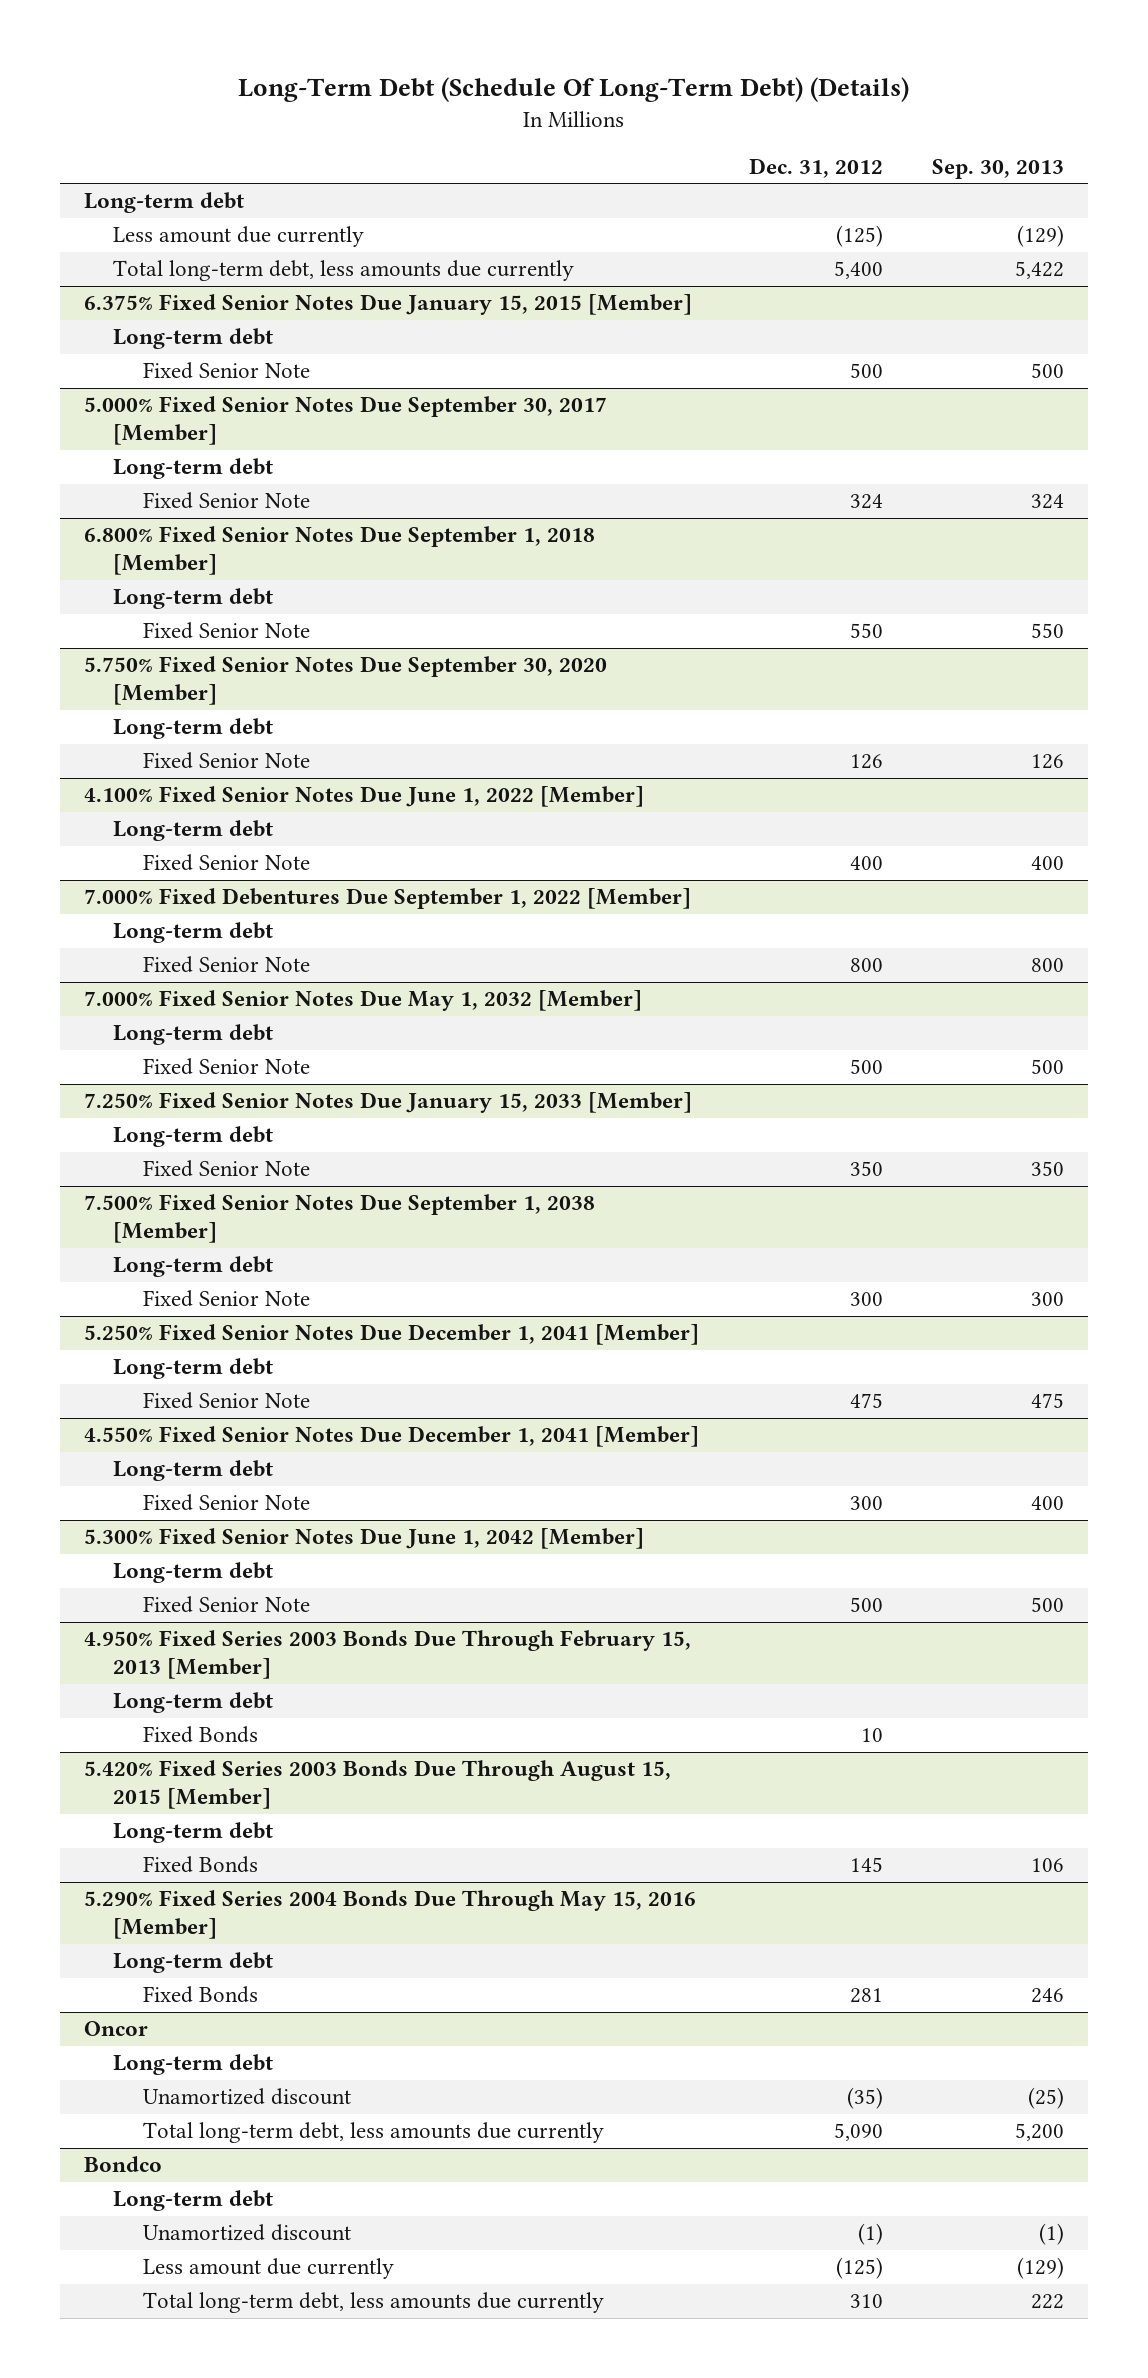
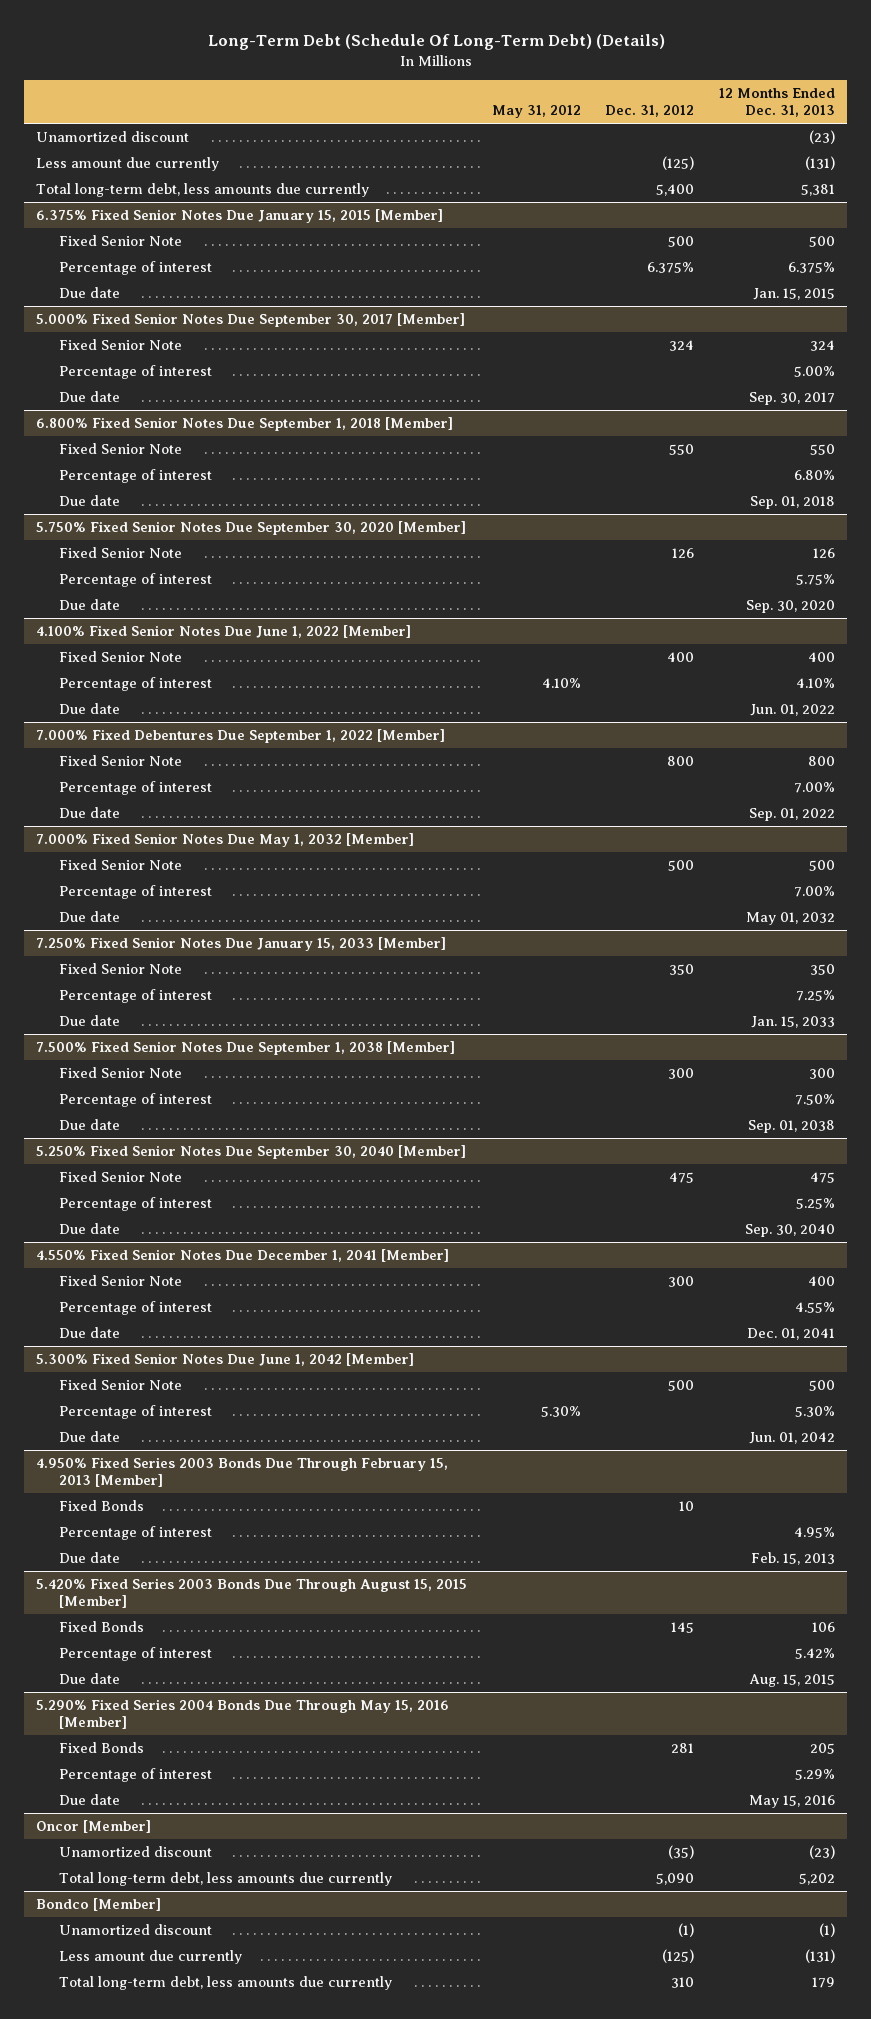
- | Dec. 31, 2012 | Sep. 30, 2013
+ | May 31, 2012 | Dec. 31, 2012 | 12 Months Ended Dec. 31, 2013
- Long-term debt
+ Unamortized discount | | | (23)
@ 6.375% Fixed Senior Notes Due January 15, 2015 [Member]
- Long-term debt
+ Percentage of interest | | 6.375% | 6.375%
+ Due date | | | Jan. 15, 2015
@ 5.000% Fixed Senior Notes Due September 30, 2017 [Member]
- Long-term debt
+ Percentage of interest | | | 5.00%
+ Due date | | | Sep. 30, 2017
@ 6.800% Fixed Senior Notes Due September 1, 2018 [Member]
- Long-term debt
+ Percentage of interest | | | 6.80%
+ Due date | | | Sep. 01, 2018
@ 5.750% Fixed Senior Notes Due September 30, 2020 [Member]
- Long-term debt
+ Percentage of interest | | | 5.75%
+ Due date | | | Sep. 30, 2020
@ 4.100% Fixed Senior Notes Due June 1, 2022 [Member]
- Long-term debt
+ Percentage of interest | 4.10% | | 4.10%
+ Due date | | | Jun. 01, 2022
@ 7.000% Fixed Debentures Due September 1, 2022 [Member]
- Long-term debt
+ Percentage of interest | | | 7.00%
+ Due date | | | Sep. 01, 2022
@ 7.000% Fixed Senior Notes Due May 1, 2032 [Member]
- Long-term debt
+ Percentage of interest | | | 7.00%
+ Due date | | | May 01, 2032
@ 7.250% Fixed Senior Notes Due January 15, 2033 [Member]
- Long-term debt
+ Percentage of interest | | | 7.25%
+ Due date | | | Jan. 15, 2033
@ 7.500% Fixed Senior Notes Due September 1, 2038 [Member]
- Long-term debt
- 5.250% Fixed Senior Notes Due December 1, 2041 [Member]
- Long-term debt
@ 7.500% Fixed Senior Notes Due September 1, 2038 [Member]
+ Percentage of interest | | | 7.50%
+ Due date | | | Sep. 01, 2038
+ 5.250% Fixed Senior Notes Due September 30, 2040 [Member]
+ Percentage of interest | | | 5.25%
+ Due date | | | Sep. 30, 2040
@ 4.550% Fixed Senior Notes Due December 1, 2041 [Member]
- Long-term debt
+ Percentage of interest | | | 4.55%
+ Due date | | | Dec. 01, 2041
@ 5.300% Fixed Senior Notes Due June 1, 2042 [Member]
- Long-term debt
+ Percentage of interest | 5.30% | | 5.30%
+ Due date | | | Jun. 01, 2042
@ 4.950% Fixed Series 2003 Bonds Due Through February 15, 2013 [Member]
- Long-term debt
+ Percentage of interest | | | 4.95%
+ Due date | | | Feb. 15, 2013
@ 5.420% Fixed Series 2003 Bonds Due Through August 15, 2015 [Member]
- Long-term debt
+ Percentage of interest | | | 5.42%
+ Due date | | | Aug. 15, 2015
@ 5.290% Fixed Series 2004 Bonds Due Through May 15, 2016 [Member]
- Long-term debt
- Oncor
- Long-term debt
@ 5.290% Fixed Series 2004 Bonds Due Through May 15, 2016 [Member]
+ Percentage of interest | | | 5.29%
+ Due date | | | May 15, 2016
+ Oncor [Member]
- Bondco
- Long-term debt
+ Bondco [Member]

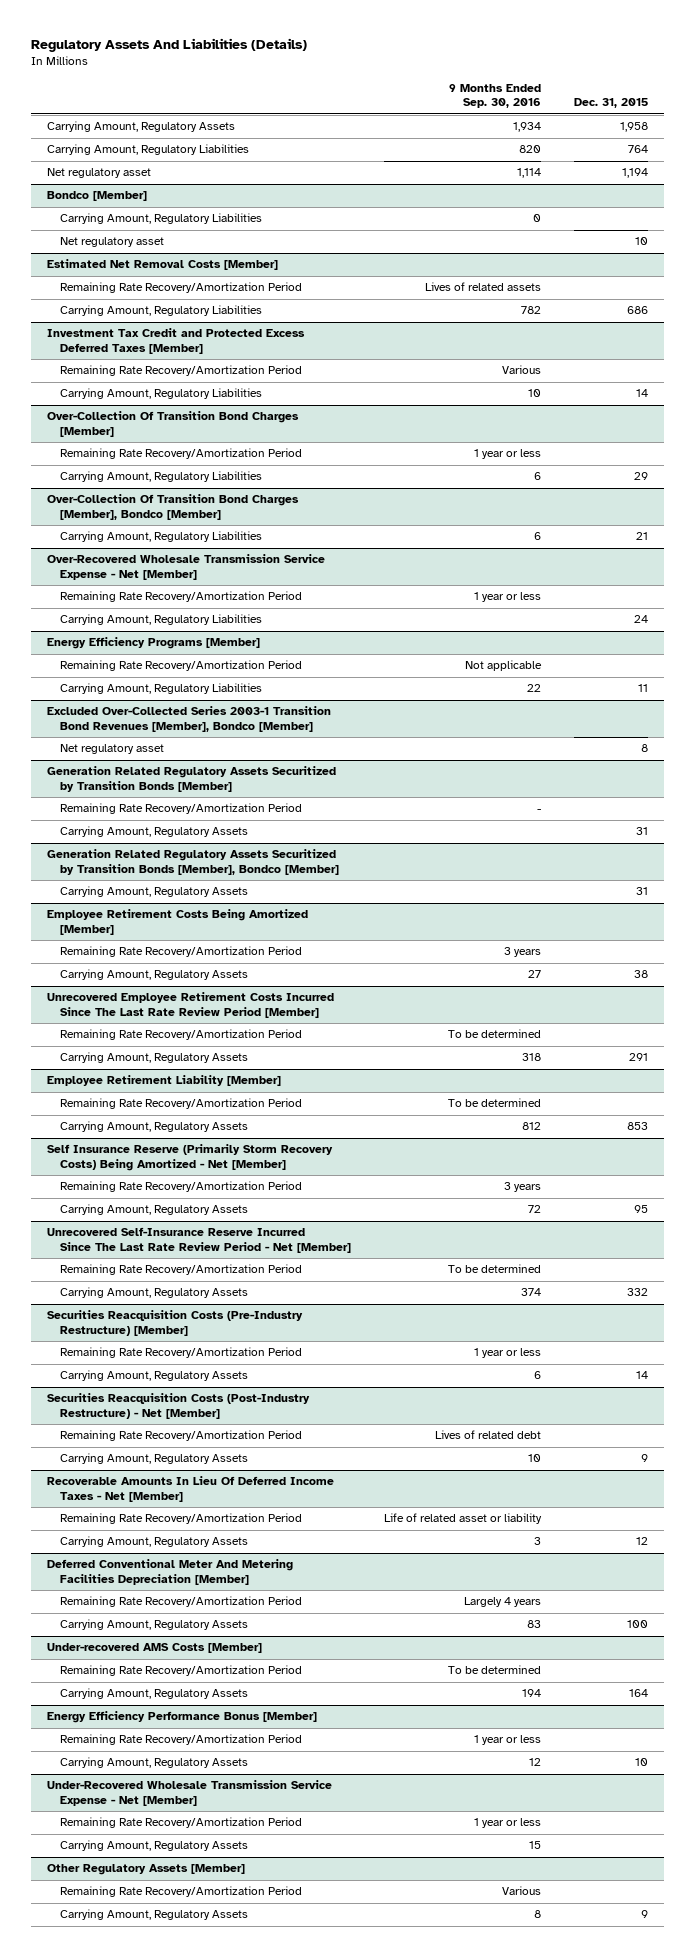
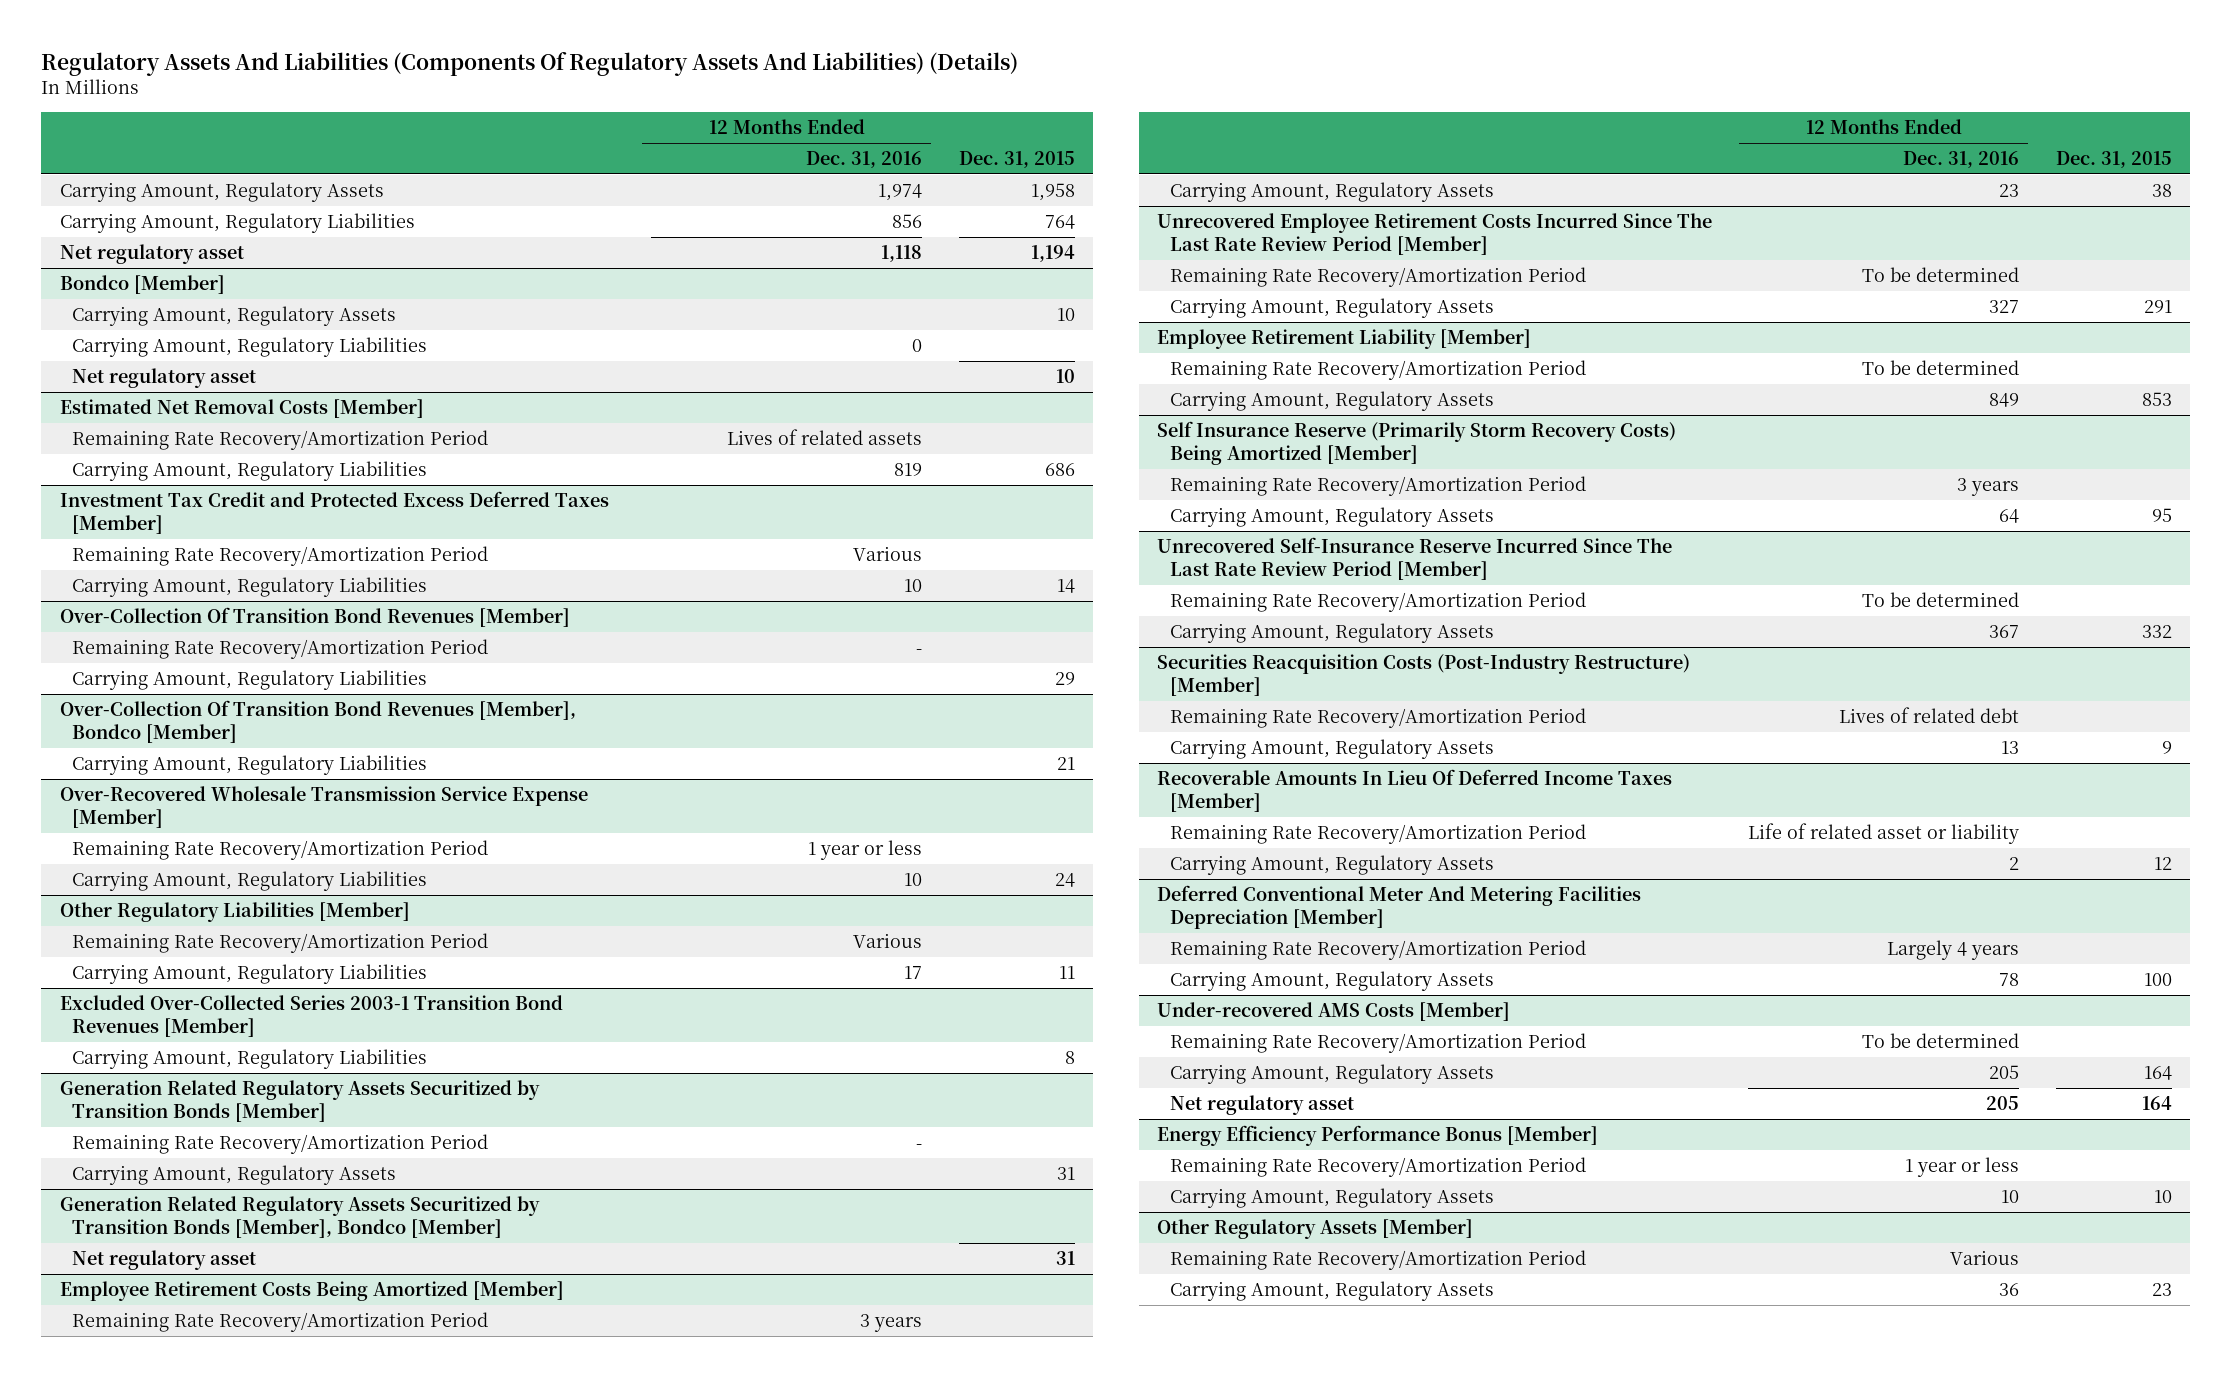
- Regulatory Assets And Liabilities (Details)
+ Regulatory Assets And Liabilities (Components Of Regulatory Assets And Liabilities) (Details)
- | 9 Months Ended Sep. 30, 2016 | Dec. 31, 2015
+ | 12 Months Ended Dec. 31, 2016 | Dec. 31, 2015
@ Bondco [Member]
+ Carrying Amount, Regulatory Assets | | 10
- Over-Collection Of Transition Bond Charges [Member]
+ Over-Collection Of Transition Bond Revenues [Member]
- Over-Collection Of Transition Bond Charges [Member], Bondco [Member]
+ Over-Collection Of Transition Bond Revenues [Member], Bondco [Member]
- Over-Recovered Wholesale Transmission Service Expense - Net [Member]
+ Over-Recovered Wholesale Transmission Service Expense [Member]
- Energy Efficiency Programs [Member]
+ Other Regulatory Liabilities [Member]
- Excluded Over-Collected Series 2003-1 Transition Bond Revenues [Member], Bondco [Member]
- Net regulatory asset | | 8
+ Excluded Over-Collected Series 2003-1 Transition Bond Revenues [Member]
+ Carrying Amount, Regulatory Liabilities | | 8
@ Generation Related Regulatory Assets Securitized by Transition Bonds [Member], Bondco [Member]
- Carrying Amount, Regulatory Assets | | 31
+ Net regulatory asset | | 31
- Self Insurance Reserve (Primarily Storm Recovery Costs) Being Amortized - Net [Member]
+ Self Insurance Reserve (Primarily Storm Recovery Costs) Being Amortized [Member]
- Unrecovered Self-Insurance Reserve Incurred Since The Last Rate Review Period - Net [Member]
+ Unrecovered Self-Insurance Reserve Incurred Since The Last Rate Review Period [Member]
- Securities Reacquisition Costs (Pre-Industry Restructure) [Member]
- Remaining Rate Recovery/Amortization Period | 1 year or less |
- Carrying Amount, Regulatory Assets | 6 | 14
- Securities Reacquisition Costs (Post-Industry Restructure) - Net [Member]
+ Securities Reacquisition Costs (Post-Industry Restructure) [Member]
- Recoverable Amounts In Lieu Of Deferred Income Taxes - Net [Member]
+ Recoverable Amounts In Lieu Of Deferred Income Taxes [Member]
@ Under-recovered AMS Costs [Member]
+ Net regulatory asset | 205 | 164
- Under-Recovered Wholesale Transmission Service Expense - Net [Member]
- Remaining Rate Recovery/Amortization Period | 1 year or less |
- Carrying Amount, Regulatory Assets | 15 |
@ Other Regulatory Assets [Member]
- Carrying Amount, Regulatory Assets | 8 | 9
+ Carrying Amount, Regulatory Assets | 36 | 23

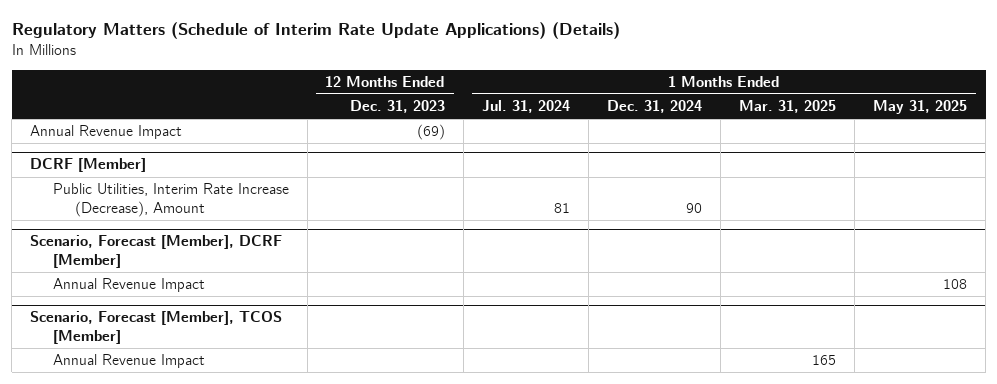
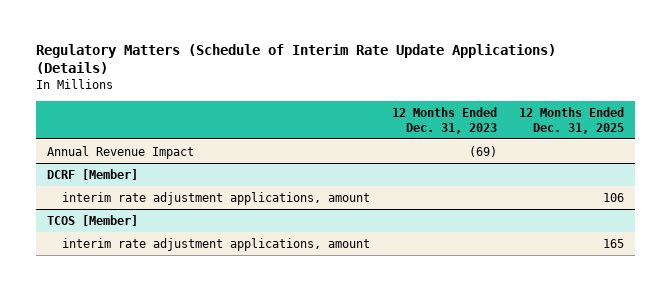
- | 12 Months Ended Dec. 31, 2023 | 1 Months Ended Jul. 31, 2024 | 1 Months Ended Dec. 31, 2024 | 1 Months Ended Mar. 31, 2025 | 1 Months Ended May 31, 2025
+ | 12 Months Ended Dec. 31, 2023 | 12 Months Ended Dec. 31, 2025
@ DCRF [Member]
- Public Utilities, Interim Rate Increase (Decrease), Amount | | 81 | 90 | |
- Scenario, Forecast [Member], DCRF [Member]
- Annual Revenue Impact | | | | | 108
- Scenario, Forecast [Member], TCOS [Member]
- Annual Revenue Impact | | | | 165 |
@ DCRF [Member]
+ interim rate adjustment applications, amount | | 106
+ TCOS [Member]
+ interim rate adjustment applications, amount | | 165

